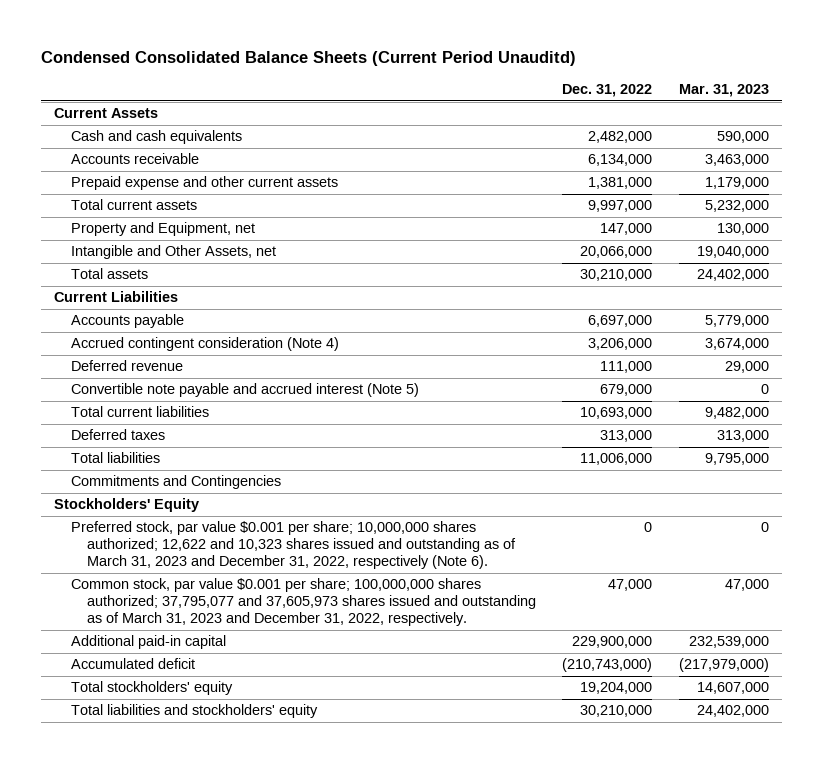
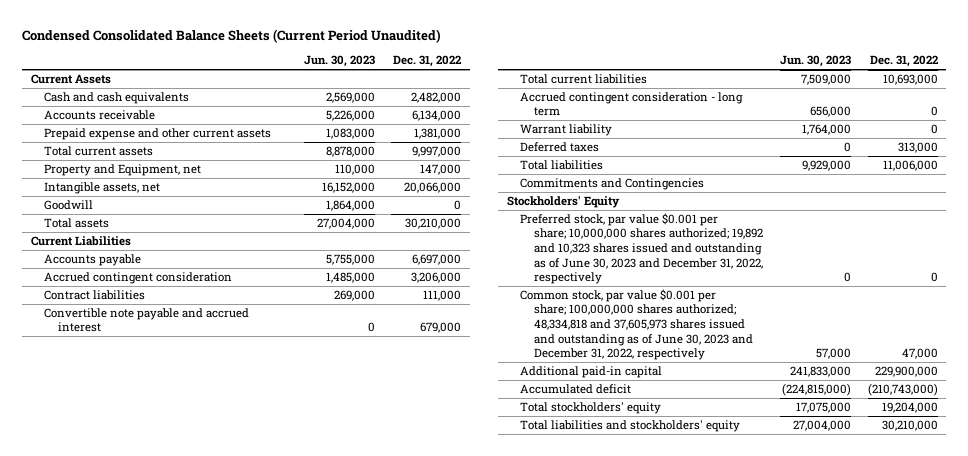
- Condensed Consolidated Balance Sheets (Current Period Unauditd)
+ Condensed Consolidated Balance Sheets (Current Period Unaudited)
- | Dec. 31, 2022 | Mar. 31, 2023
+ | Jun. 30, 2023 | Dec. 31, 2022
- Intangible and Other Assets, net | 20,066,000 | 19,040,000
+ Intangible assets, net | 16,152,000 | 20,066,000
+ Goodwill | 1,864,000 | 0
- Accrued contingent consideration (Note 4) | 3,206,000 | 3,674,000
- Deferred revenue | 111,000 | 29,000
- Convertible note payable and accrued interest (Note 5) | 679,000 | 0
+ Accrued contingent consideration | 1,485,000 | 3,206,000
+ Contract liabilities | 269,000 | 111,000
+ Convertible note payable and accrued interest | 0 | 679,000
+ Accrued contingent consideration - long term | 656,000 | 0
+ Warrant liability | 1,764,000 | 0
- Preferred stock, par value $0.001 per share; 10,000,000 shares authorized; 12,622 and 10,323 shares issued and outstanding as of March 31, 2023 and December 31, 2022, respectively (Note 6). | 0 | 0
- Common stock, par value $0.001 per share; 100,000,000 shares authorized; 37,795,077 and 37,605,973 shares issued and outstanding as of March 31, 2023 and December 31, 2022, respectively. | 47,000 | 47,000
+ Preferred stock, par value $0.001 per share; 10,000,000 shares authorized; 19,892 and 10,323 shares issued and outstanding as of June 30, 2023 and December 31, 2022, respectively | 0 | 0
+ Common stock, par value $0.001 per share; 100,000,000 shares authorized; 48,334,818 and 37,605,973 shares issued and outstanding as of June 30, 2023 and December 31, 2022, respectively | 57,000 | 47,000

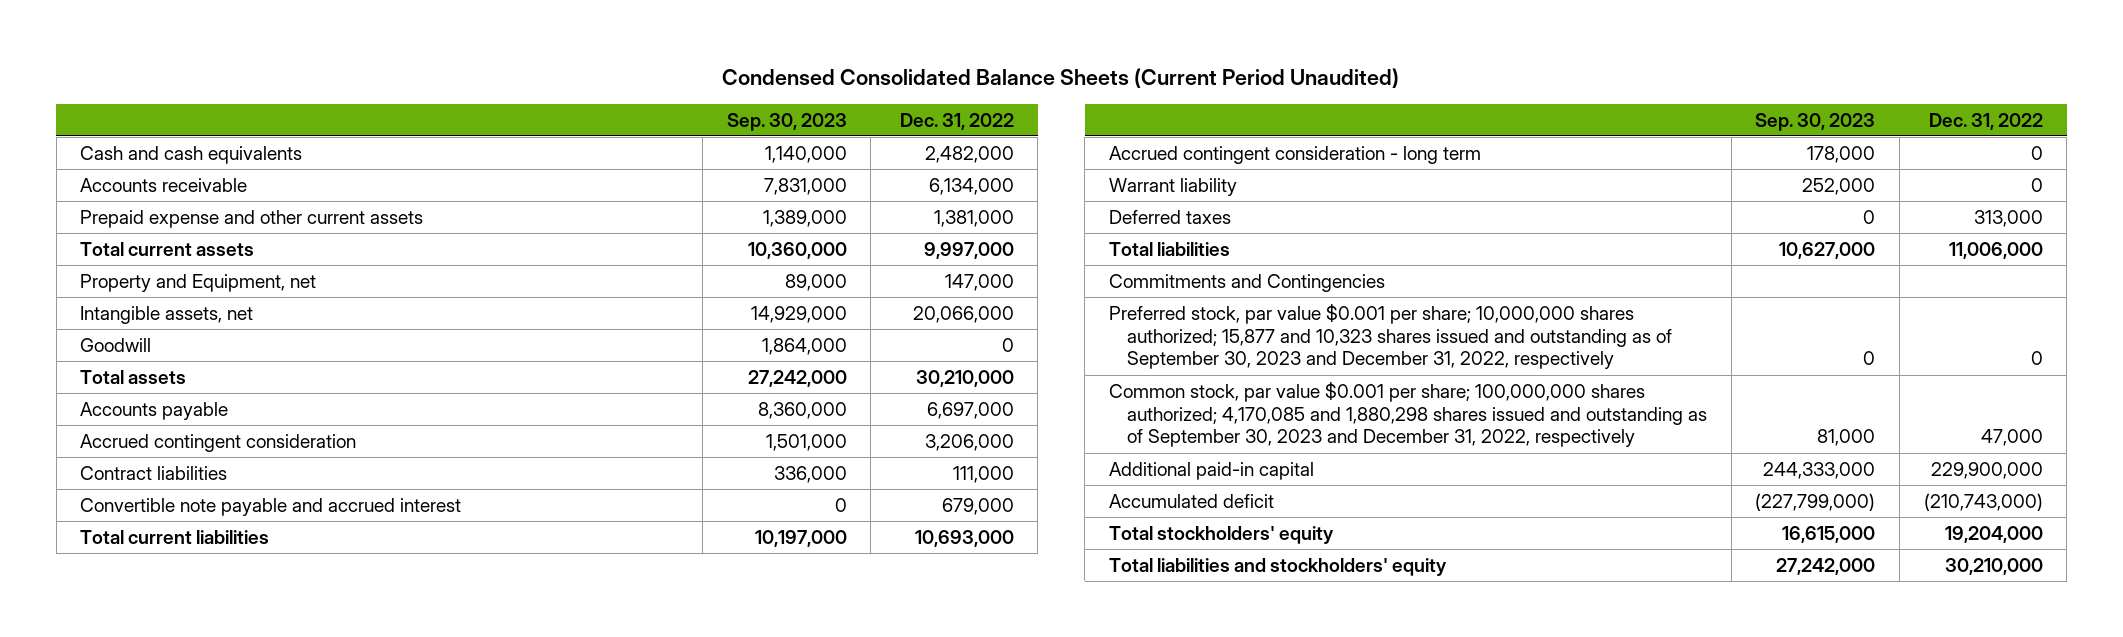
- | Jun. 30, 2023 | Dec. 31, 2022
+ | Sep. 30, 2023 | Dec. 31, 2022
- Current Assets
- Current Liabilities
- Stockholders' Equity
- Preferred stock, par value $0.001 per share; 10,000,000 shares authorized; 19,892 and 10,323 shares issued and outstanding as of June 30, 2023 and December 31, 2022, respectively | 0 | 0
- Common stock, par value $0.001 per share; 100,000,000 shares authorized; 48,334,818 and 37,605,973 shares issued and outstanding as of June 30, 2023 and December 31, 2022, respectively | 57,000 | 47,000
+ Preferred stock, par value $0.001 per share; 10,000,000 shares authorized; 15,877 and 10,323 shares issued and outstanding as of September 30, 2023 and December 31, 2022, respectively | 0 | 0
+ Common stock, par value $0.001 per share; 100,000,000 shares authorized; 4,170,085 and 1,880,298 shares issued and outstanding as of September 30, 2023 and December 31, 2022, respectively | 81,000 | 47,000

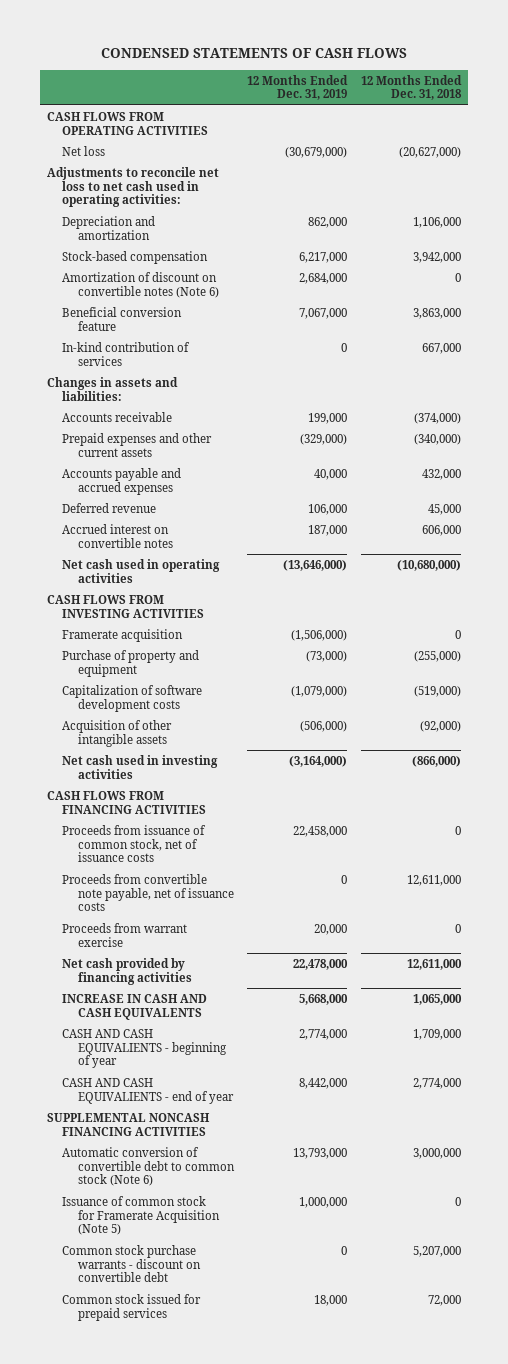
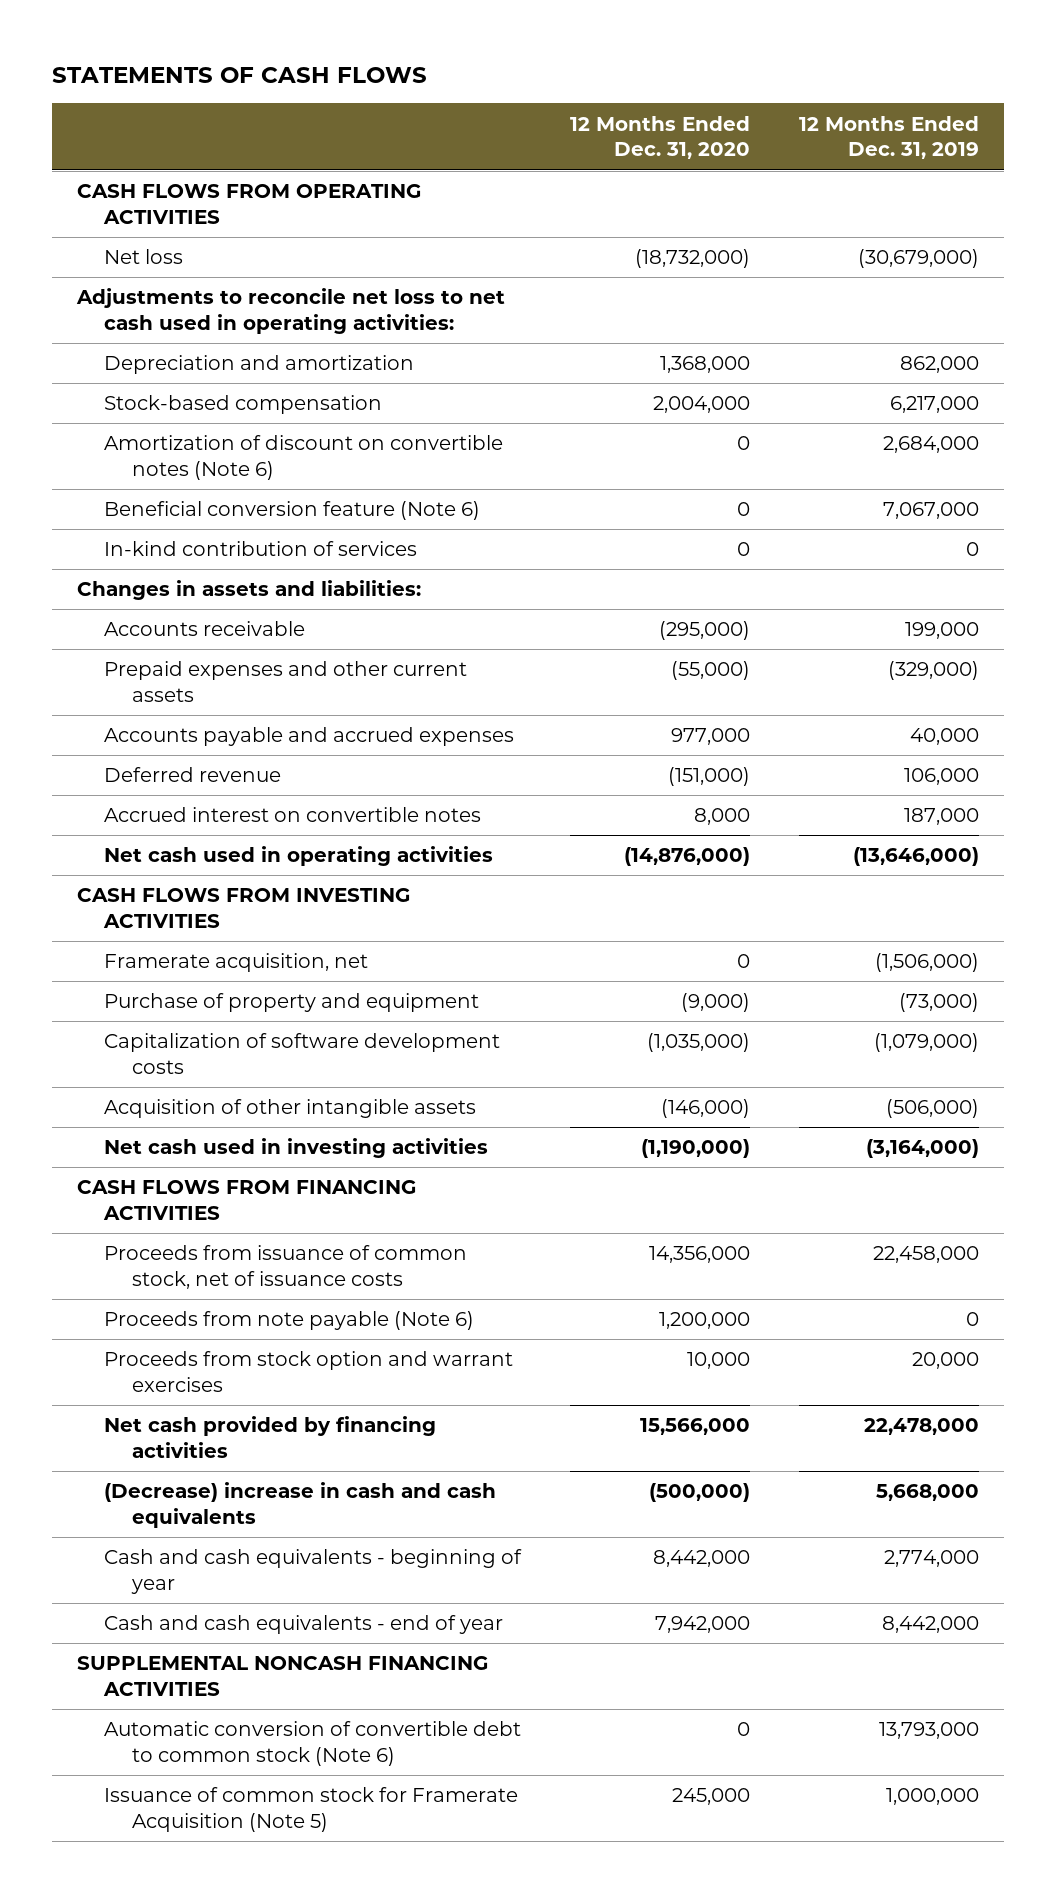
- CONDENSED STATEMENTS OF CASH FLOWS
+ STATEMENTS OF CASH FLOWS
- | 12 Months Ended Dec. 31, 2019 | 12 Months Ended Dec. 31, 2018
+ | 12 Months Ended Dec. 31, 2020 | 12 Months Ended Dec. 31, 2019
- Beneficial conversion feature | 7,067,000 | 3,863,000
+ Beneficial conversion feature (Note 6) | 0 | 7,067,000
- Framerate acquisition | (1,506,000) | 0
+ Framerate acquisition, net | 0 | (1,506,000)
- Proceeds from convertible note payable, net of issuance costs | 0 | 12,611,000
- Proceeds from warrant exercise | 20,000 | 0
+ Proceeds from note payable (Note 6) | 1,200,000 | 0
+ Proceeds from stock option and warrant exercises | 10,000 | 20,000
- INCREASE IN CASH AND CASH EQUIVALENTS | 5,668,000 | 1,065,000
- CASH AND CASH EQUIVALIENTS - beginning of year | 2,774,000 | 1,709,000
- CASH AND CASH EQUIVALIENTS - end of year | 8,442,000 | 2,774,000
+ (Decrease) increase in cash and cash equivalents | (500,000) | 5,668,000
+ Cash and cash equivalents - beginning of year | 8,442,000 | 2,774,000
+ Cash and cash equivalents - end of year | 7,942,000 | 8,442,000
- Common stock purchase warrants - discount on convertible debt | 0 | 5,207,000
- Common stock issued for prepaid services | 18,000 | 72,000

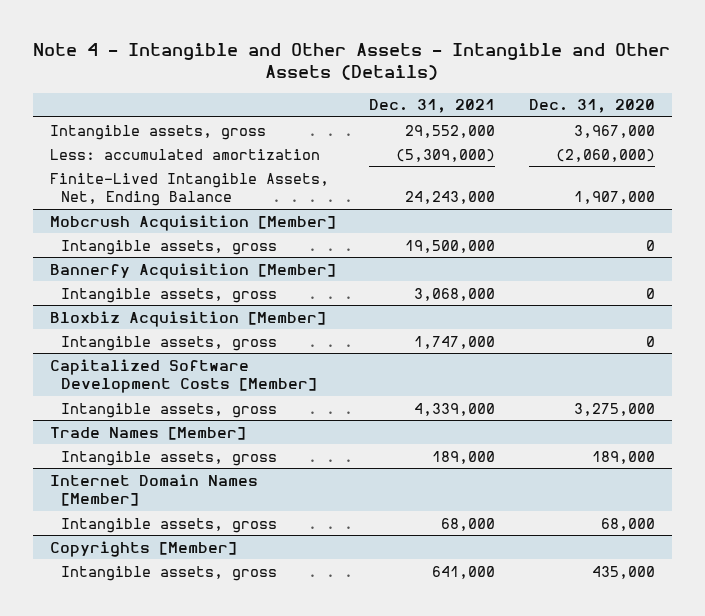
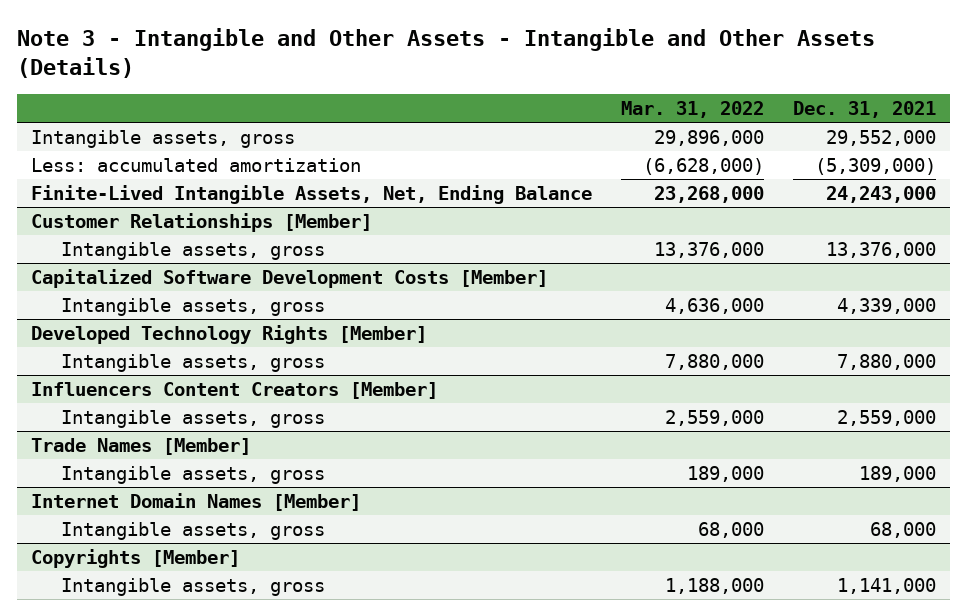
- Note 4 - Intangible and Other Assets - Intangible and Other Assets (Details)
+ Note 3 - Intangible and Other Assets - Intangible and Other Assets (Details)
- | Dec. 31, 2021 | Dec. 31, 2020
+ | Mar. 31, 2022 | Dec. 31, 2021
- Mobcrush Acquisition [Member]
- Intangible assets, gross | 19,500,000 | 0
- Bannerfy Acquisition [Member]
- Intangible assets, gross | 3,068,000 | 0
- Bloxbiz Acquisition [Member]
- Intangible assets, gross | 1,747,000 | 0
+ Customer Relationships [Member]
+ Intangible assets, gross | 13,376,000 | 13,376,000
+ Developed Technology Rights [Member]
+ Intangible assets, gross | 7,880,000 | 7,880,000
+ Influencers Content Creators [Member]
+ Intangible assets, gross | 2,559,000 | 2,559,000
@ Copyrights [Member]
- Intangible assets, gross | 641,000 | 435,000
+ Intangible assets, gross | 1,188,000 | 1,141,000

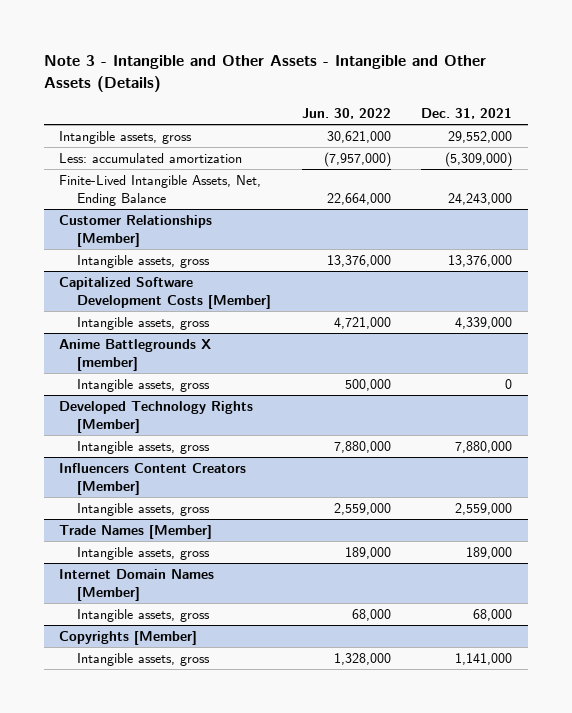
- | Mar. 31, 2022 | Dec. 31, 2021
+ | Jun. 30, 2022 | Dec. 31, 2021
+ Anime Battlegrounds X [member]
+ Intangible assets, gross | 500,000 | 0

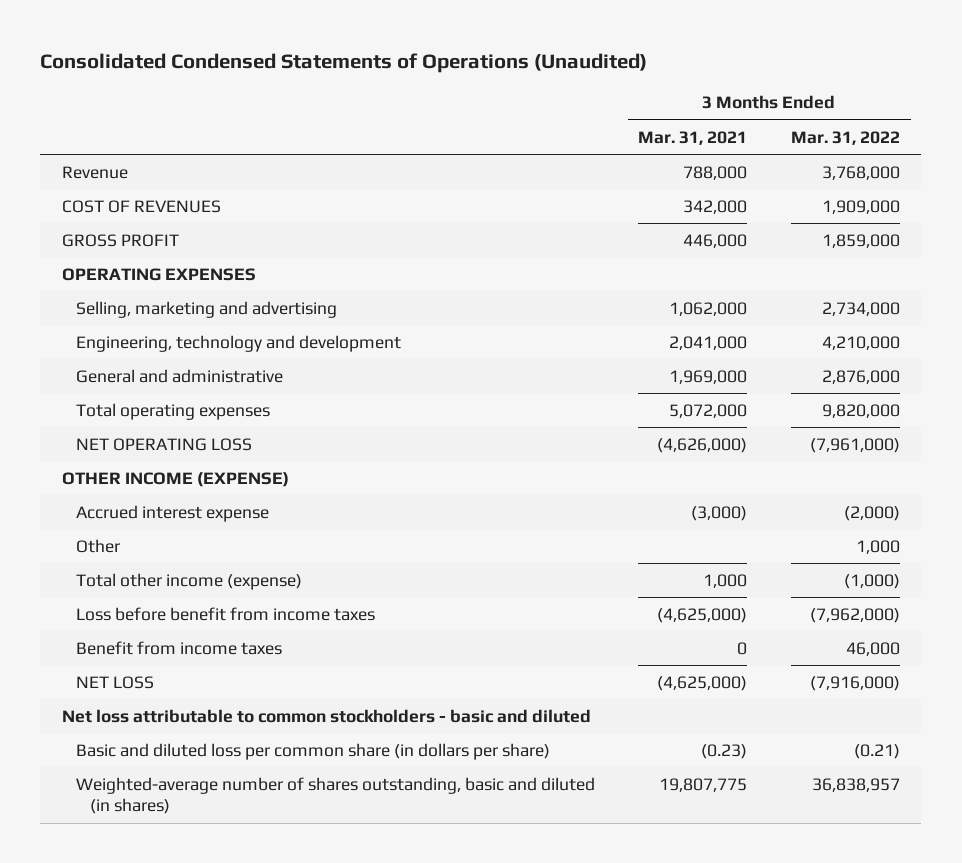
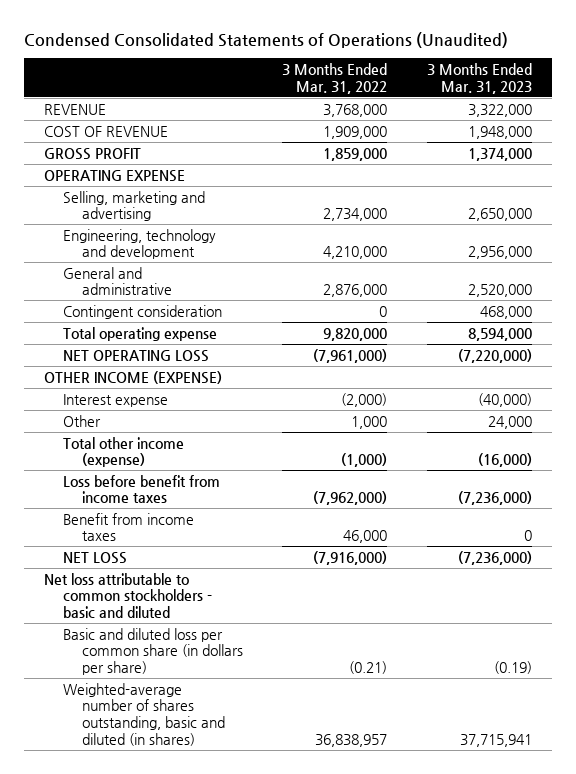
- Consolidated Condensed Statements of Operations (Unaudited)
+ Condensed Consolidated Statements of Operations (Unaudited)
- | 3 Months Ended Mar. 31, 2021 | 3 Months Ended Mar. 31, 2022
+ | 3 Months Ended Mar. 31, 2022 | 3 Months Ended Mar. 31, 2023
- Revenue | 788,000 | 3,768,000
- COST OF REVENUES | 342,000 | 1,909,000
+ REVENUE | 3,768,000 | 3,322,000
+ COST OF REVENUE | 1,909,000 | 1,948,000
- OPERATING EXPENSES
+ OPERATING EXPENSE
- Total operating expenses | 5,072,000 | 9,820,000
+ Contingent consideration | 0 | 468,000
+ Total operating expense | 9,820,000 | 8,594,000
- Accrued interest expense | (3,000) | (2,000)
+ Interest expense | (2,000) | (40,000)

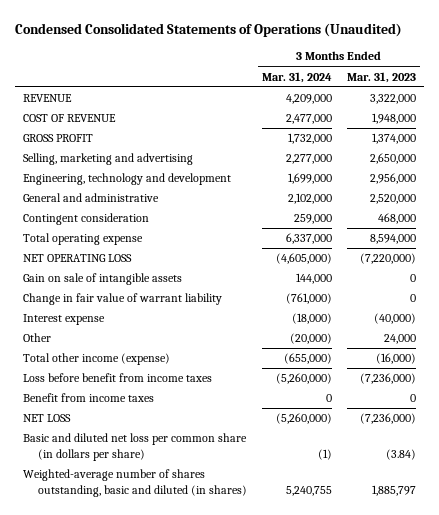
- | 3 Months Ended Mar. 31, 2022 | 3 Months Ended Mar. 31, 2023
+ | 3 Months Ended Mar. 31, 2024 | 3 Months Ended Mar. 31, 2023
- OPERATING EXPENSE
- OTHER INCOME (EXPENSE)
+ Gain on sale of intangible assets | 144,000 | 0
+ Change in fair value of warrant liability | (761,000) | 0
- Net loss attributable to common stockholders - basic and diluted
- Basic and diluted loss per common share (in dollars per share) | (0.21) | (0.19)
- Weighted-average number of shares outstanding, basic and diluted (in shares) | 36,838,957 | 37,715,941
+ Basic and diluted net loss per common share (in dollars per share) | (1) | (3.84)
+ Weighted-average number of shares outstanding, basic and diluted (in shares) | 5,240,755 | 1,885,797

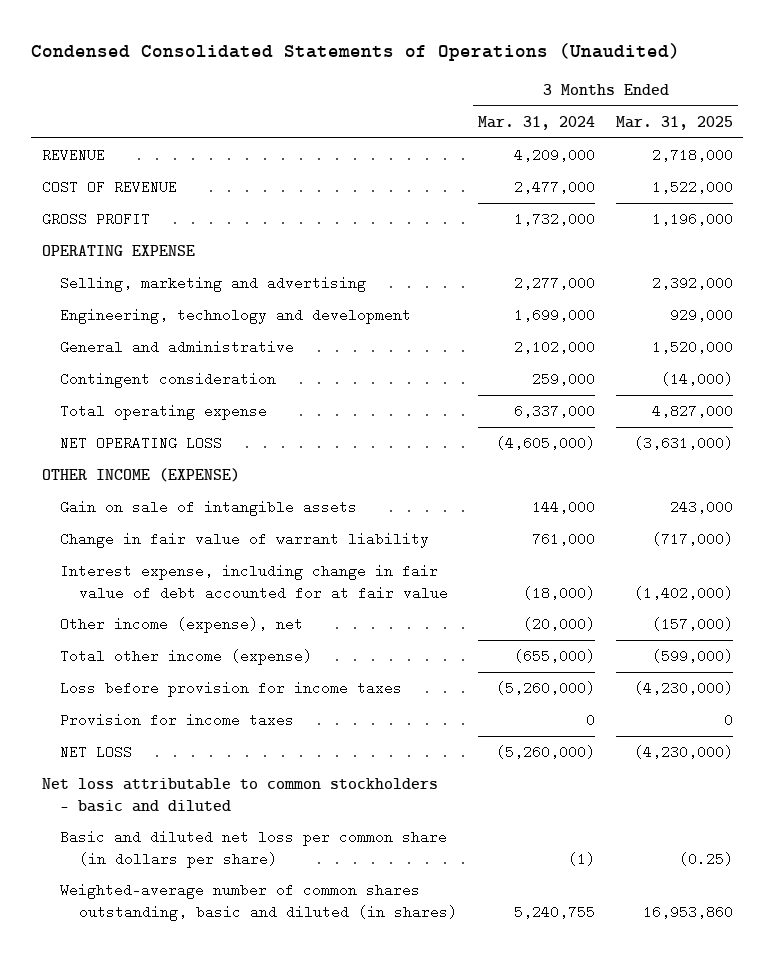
- | 3 Months Ended Mar. 31, 2024 | 3 Months Ended Mar. 31, 2023
+ | 3 Months Ended Mar. 31, 2024 | 3 Months Ended Mar. 31, 2025
+ OPERATING EXPENSE
+ OTHER INCOME (EXPENSE)
- Change in fair value of warrant liability | (761,000) | 0
- Interest expense | (18,000) | (40,000)
- Other | (20,000) | 24,000
+ Change in fair value of warrant liability | 761,000 | (717,000)
+ Interest expense, including change in fair value of debt accounted for at fair value | (18,000) | (1,402,000)
+ Other income (expense), net | (20,000) | (157,000)
- Loss before benefit from income taxes | (5,260,000) | (7,236,000)
- Benefit from income taxes | 0 | 0
+ Loss before provision for income taxes | (5,260,000) | (4,230,000)
+ Provision for income taxes | 0 | 0
+ Net loss attributable to common stockholders - basic and diluted
- Weighted-average number of shares outstanding, basic and diluted (in shares) | 5,240,755 | 1,885,797
+ Weighted-average number of common shares outstanding, basic and diluted (in shares) | 5,240,755 | 16,953,860

